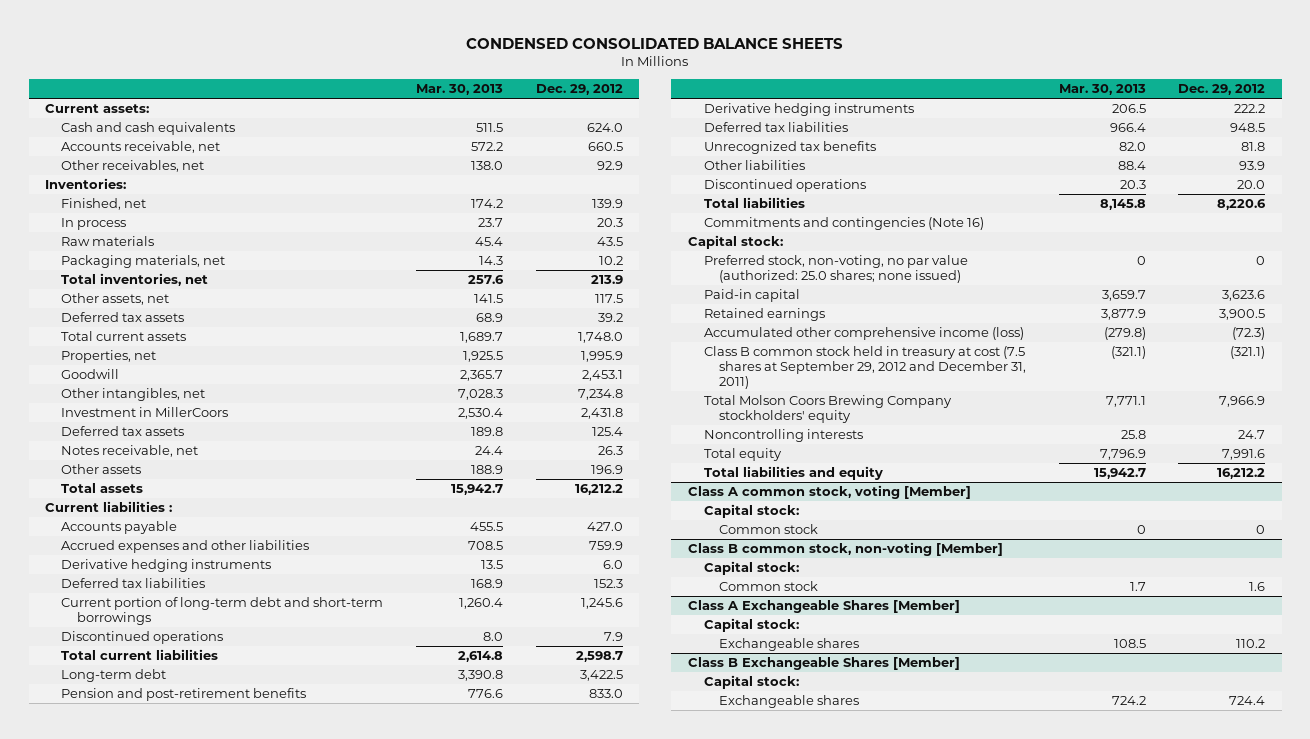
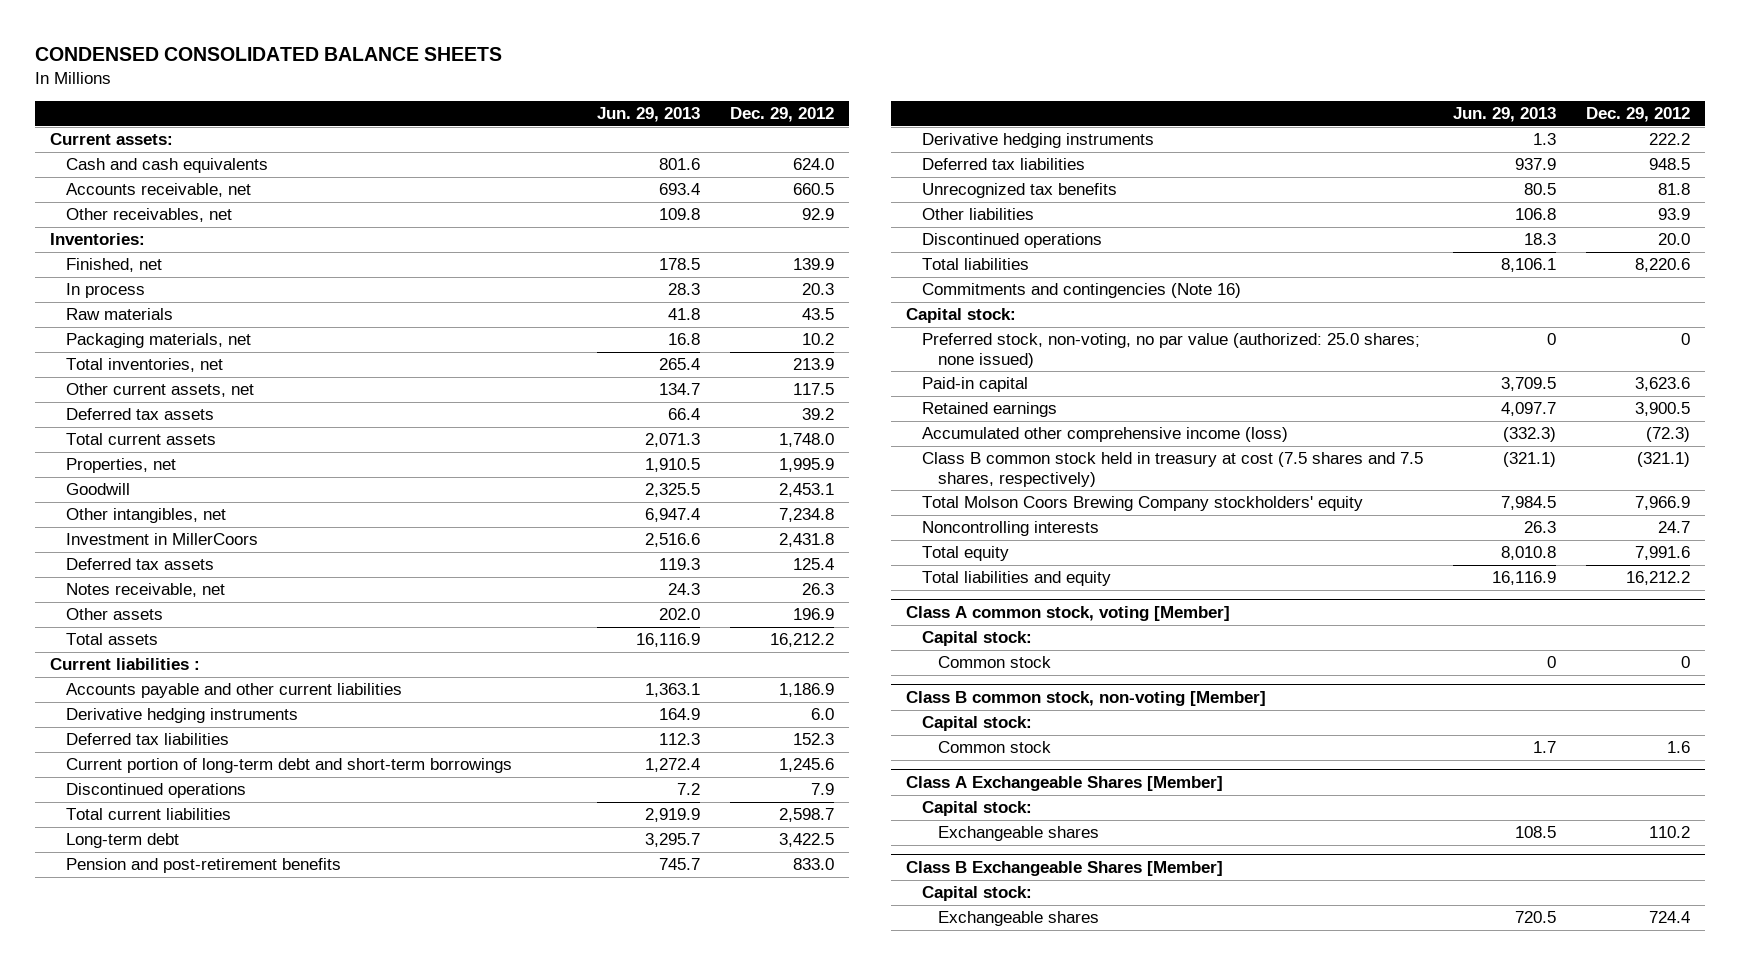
- | Mar. 30, 2013 | Dec. 29, 2012
+ | Jun. 29, 2013 | Dec. 29, 2012
- Other assets, net | 141.5 | 117.5
+ Other current assets, net | 134.7 | 117.5
- Accounts payable | 455.5 | 427.0
- Accrued expenses and other liabilities | 708.5 | 759.9
+ Accounts payable and other current liabilities | 1,363.1 | 1,186.9
- Class B common stock held in treasury at cost (7.5 shares at September 29, 2012 and December 31, 2011) | (321.1) | (321.1)
+ Class B common stock held in treasury at cost (7.5 shares and 7.5 shares, respectively) | (321.1) | (321.1)

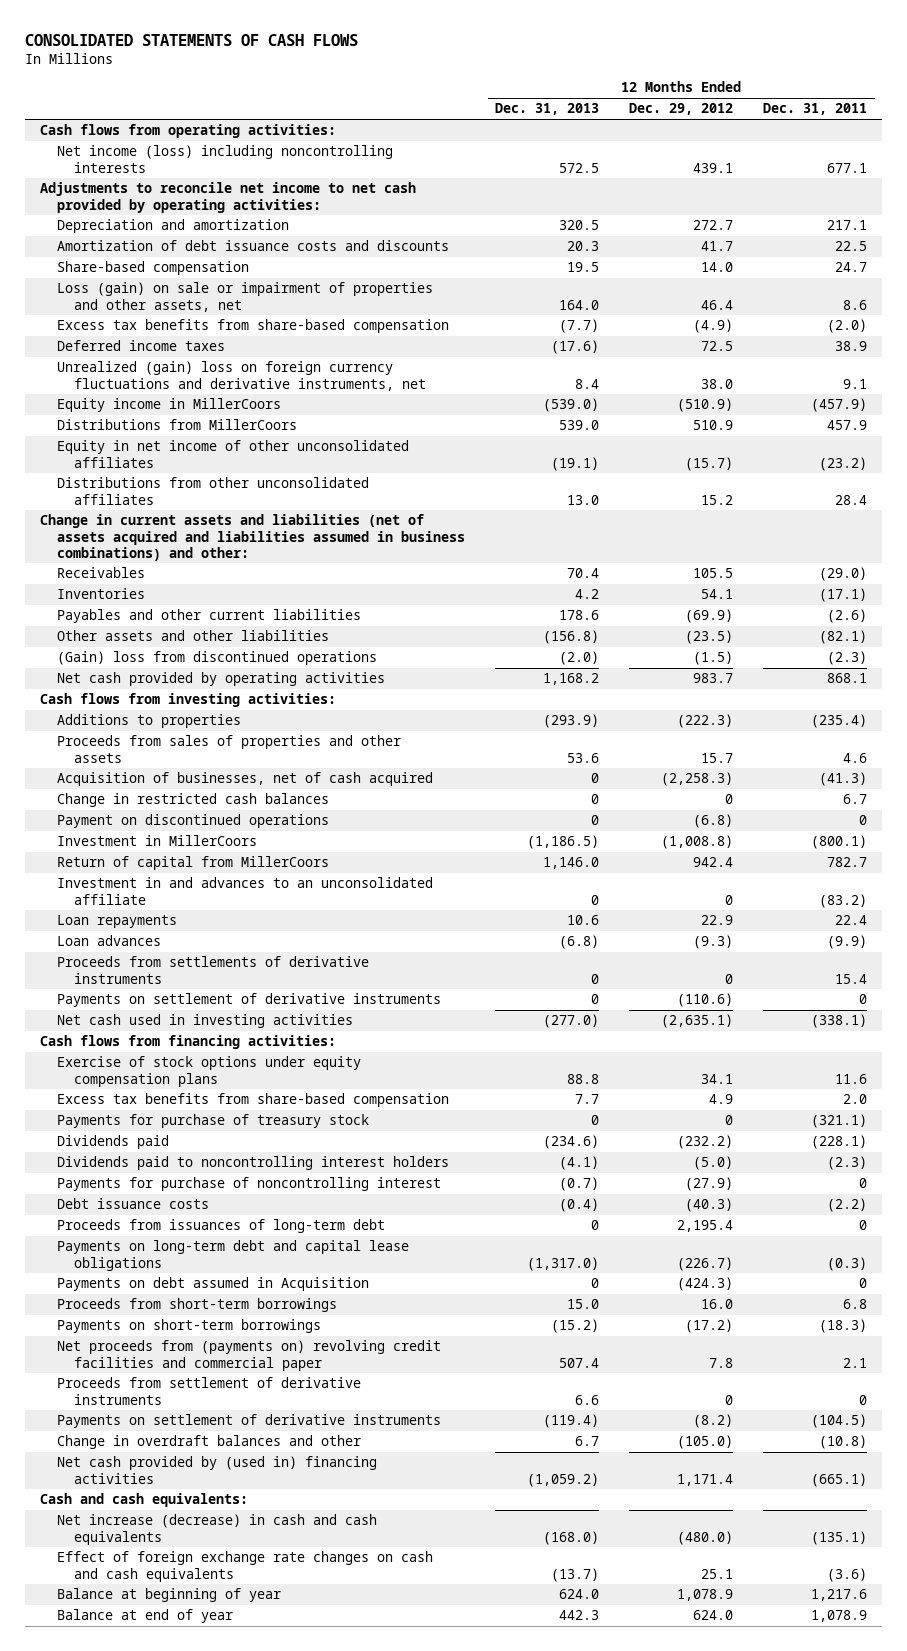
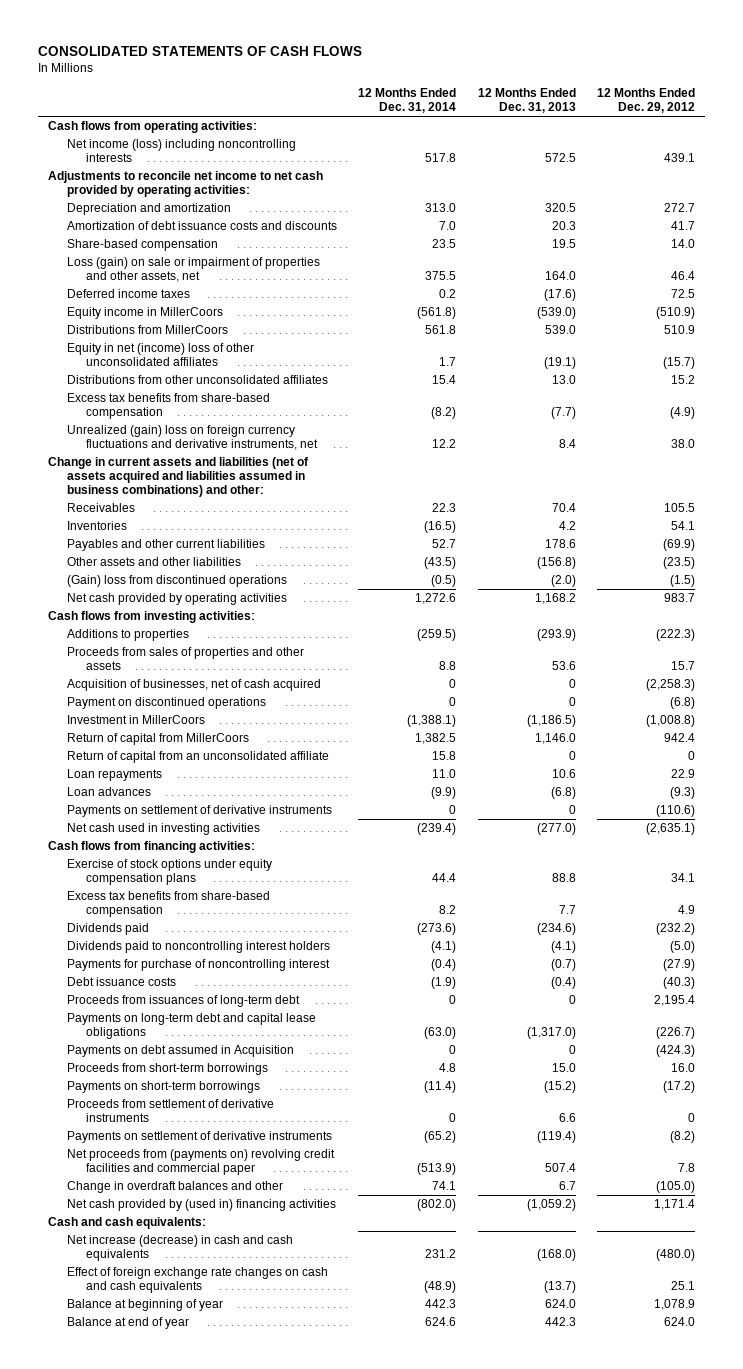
- | 12 Months Ended Dec. 31, 2013 | 12 Months Ended Dec. 29, 2012 | 12 Months Ended Dec. 31, 2011
+ | 12 Months Ended Dec. 31, 2014 | 12 Months Ended Dec. 31, 2013 | 12 Months Ended Dec. 29, 2012
- Equity in net income of other unconsolidated affiliates | (19.1) | (15.7) | (23.2)
+ Equity in net (income) loss of other unconsolidated affiliates | 1.7 | (19.1) | (15.7)
moved down: Excess tax benefits from share-based compensation | (8.2) | (7.7) | (4.9)
moved down: Unrealized (gain) loss on foreign currency fluctuations and derivative instruments, net | 12.2 | 8.4 | 38.0
- Change in restricted cash balances | 0 | 0 | 6.7
- Investment in and advances to an unconsolidated affiliate | 0 | 0 | (83.2)
+ Return of capital from an unconsolidated affiliate | 15.8 | 0 | 0
- Proceeds from settlements of derivative instruments | 0 | 0 | 15.4
- Payments for purchase of treasury stock | 0 | 0 | (321.1)
moved down: Net proceeds from (payments on) revolving credit facilities and commercial paper | (513.9) | 507.4 | 7.8

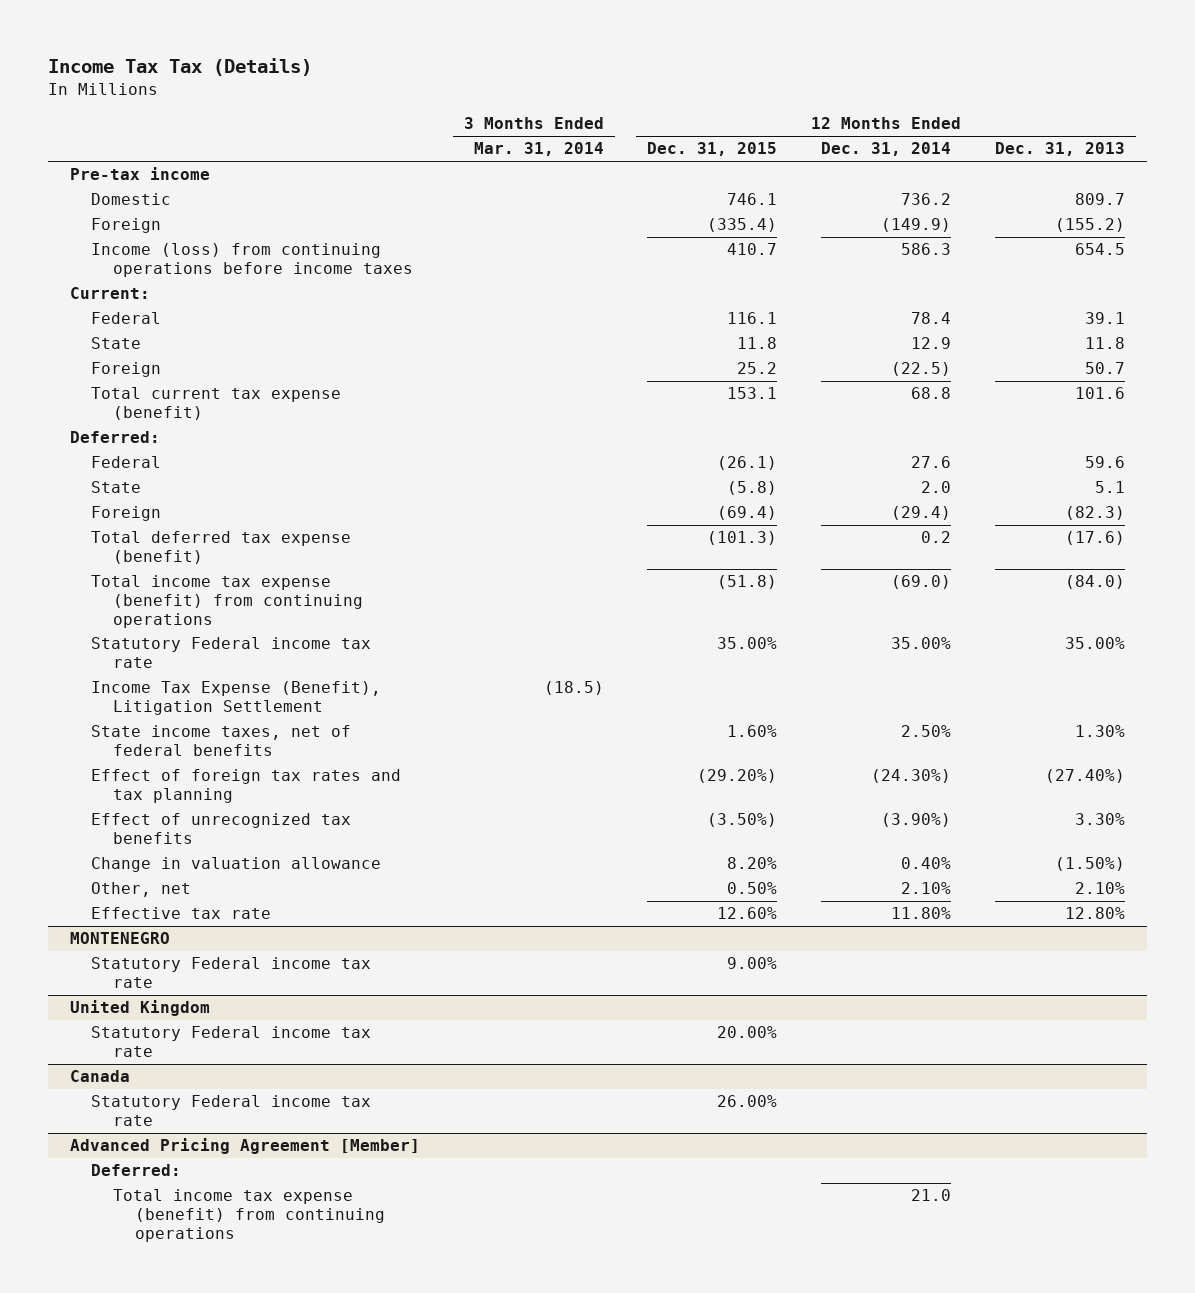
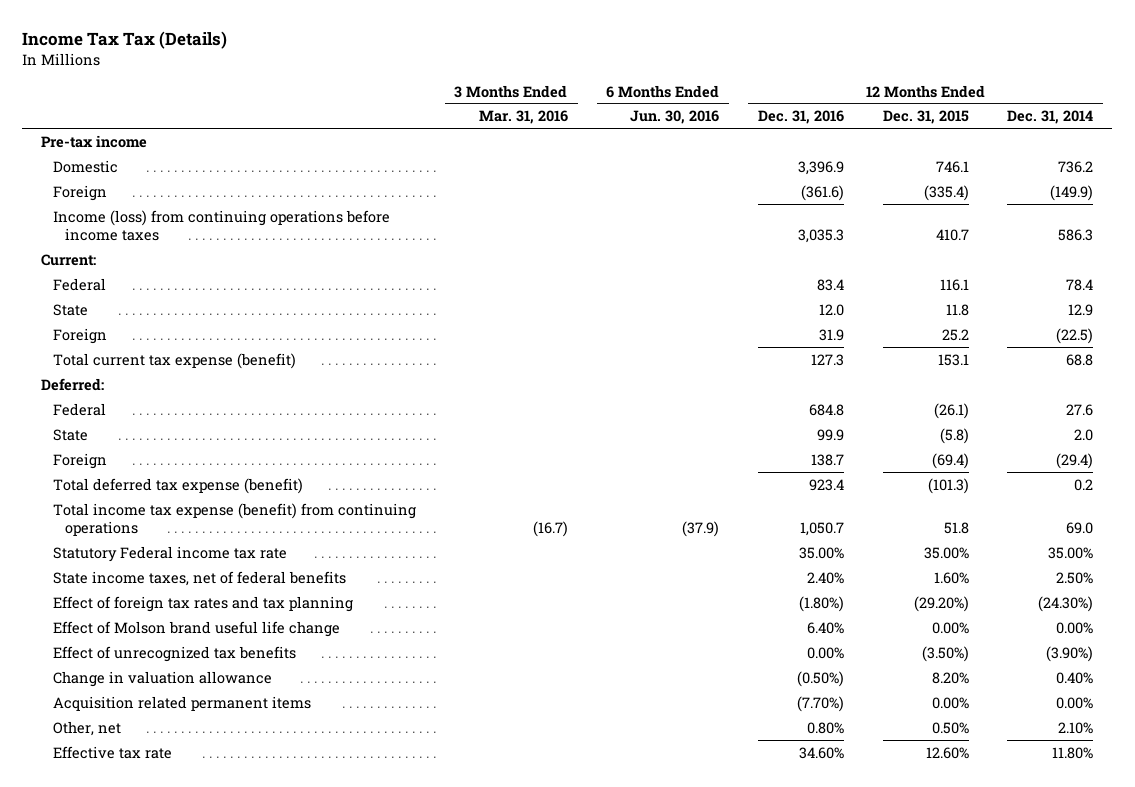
- | 3 Months Ended Mar. 31, 2014 | 12 Months Ended Dec. 31, 2015 | 12 Months Ended Dec. 31, 2014 | 12 Months Ended Dec. 31, 2013
+ | 3 Months Ended Mar. 31, 2016 | 6 Months Ended Jun. 30, 2016 | 12 Months Ended Dec. 31, 2016 | 12 Months Ended Dec. 31, 2015 | 12 Months Ended Dec. 31, 2014
- Total income tax expense (benefit) from continuing operations | | (51.8) | (69.0) | (84.0)
+ Total income tax expense (benefit) from continuing operations | (16.7) | (37.9) | 1,050.7 | 51.8 | 69.0
- Income Tax Expense (Benefit), Litigation Settlement | (18.5) | | |
+ Effect of Molson brand useful life change | | | 6.40% | 0.00% | 0.00%
+ Acquisition related permanent items | | | (7.70%) | 0.00% | 0.00%
- MONTENEGRO
- Statutory Federal income tax rate | | 9.00% | |
- United Kingdom
- Statutory Federal income tax rate | | 20.00% | |
- Canada
- Statutory Federal income tax rate | | 26.00% | |
- Advanced Pricing Agreement [Member]
- Deferred:
- Total income tax expense (benefit) from continuing operations | | | 21.0 |

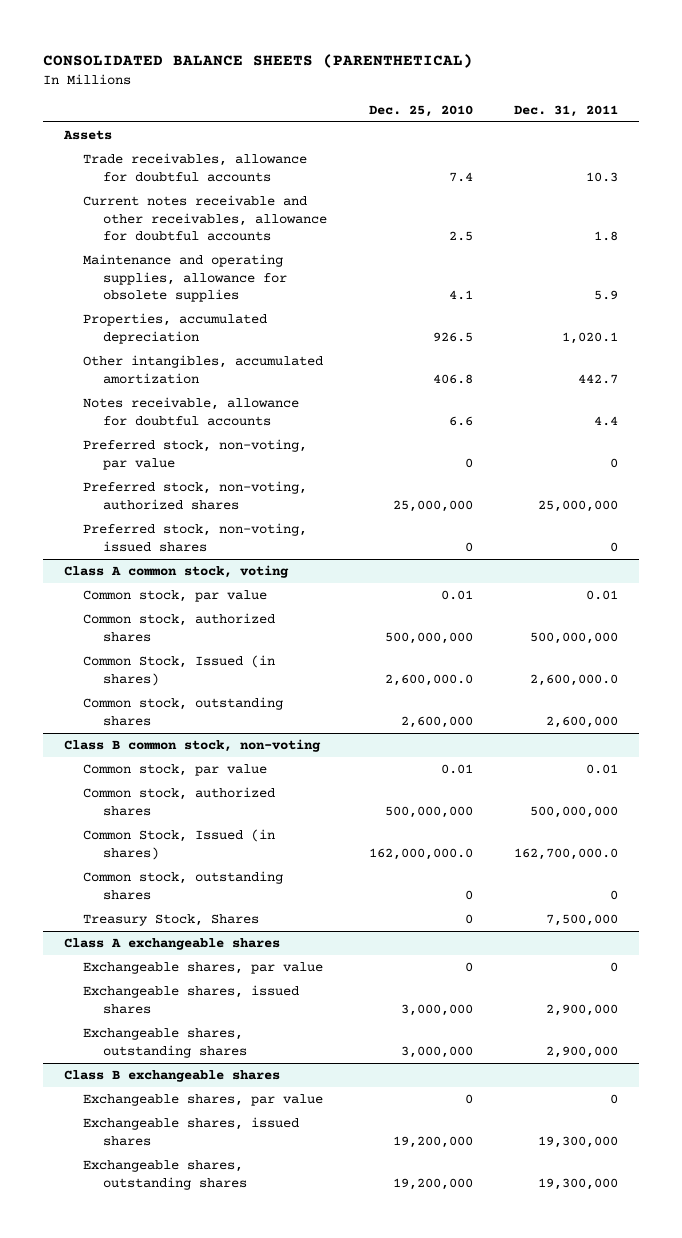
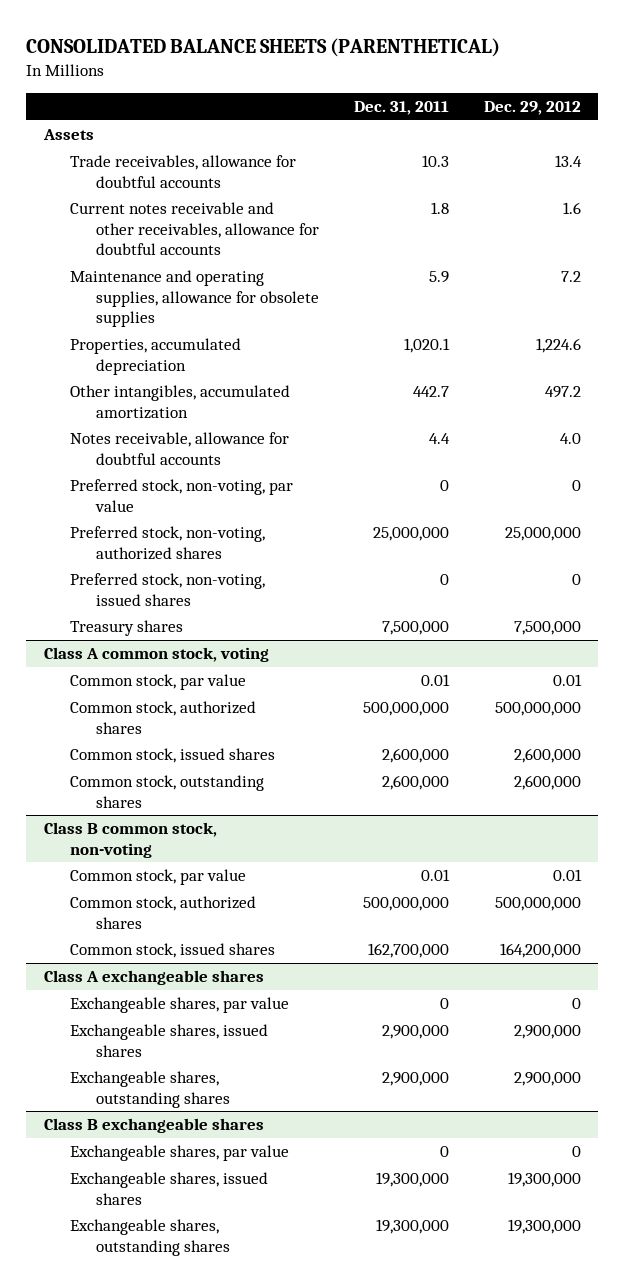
- | Dec. 25, 2010 | Dec. 31, 2011
+ | Dec. 31, 2011 | Dec. 29, 2012
+ Treasury shares | 7,500,000 | 7,500,000
@ Class A common stock, voting
- Common Stock, Issued (in shares) | 2,600,000.0 | 2,600,000.0
+ Common stock, issued shares | 2,600,000 | 2,600,000
@ Class B common stock, non-voting
- Common Stock, Issued (in shares) | 162,000,000.0 | 162,700,000.0
- Common stock, outstanding shares | 0 | 0
- Treasury Stock, Shares | 0 | 7,500,000
+ Common stock, issued shares | 162,700,000 | 164,200,000

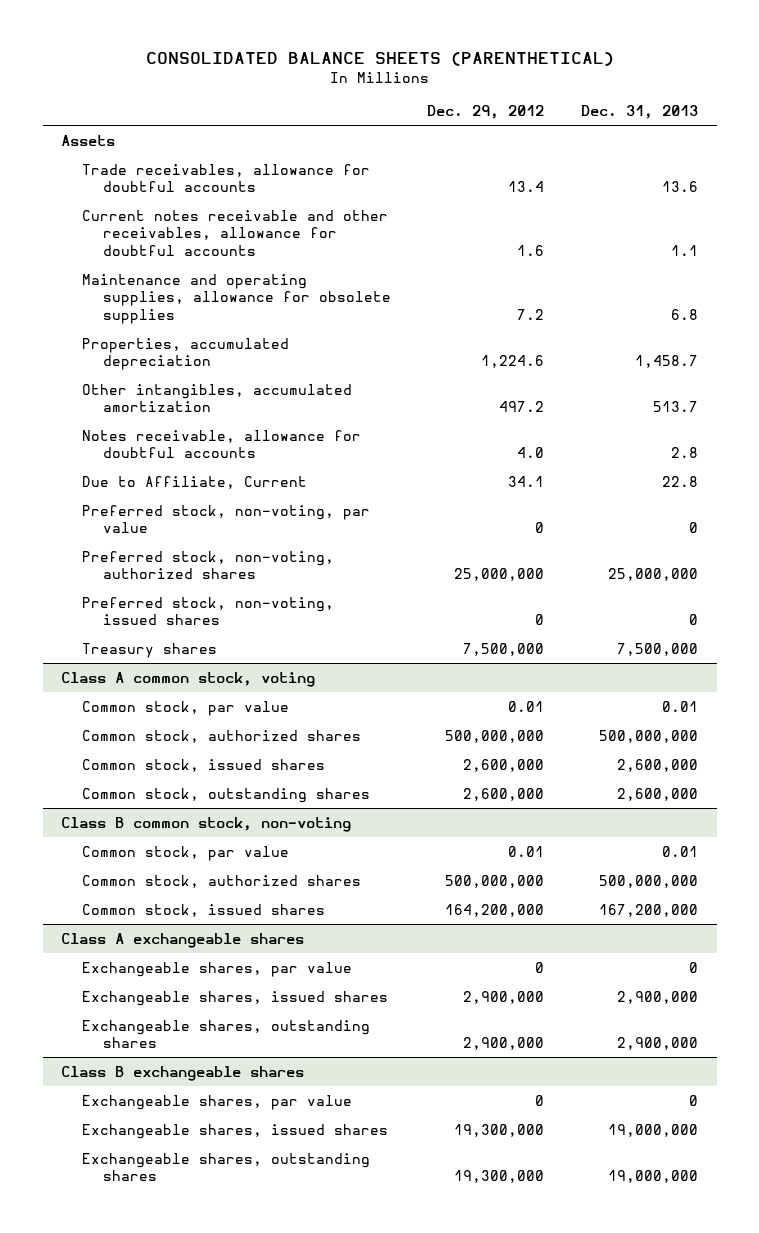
- | Dec. 31, 2011 | Dec. 29, 2012
+ | Dec. 29, 2012 | Dec. 31, 2013
+ Due to Affiliate, Current | 34.1 | 22.8

